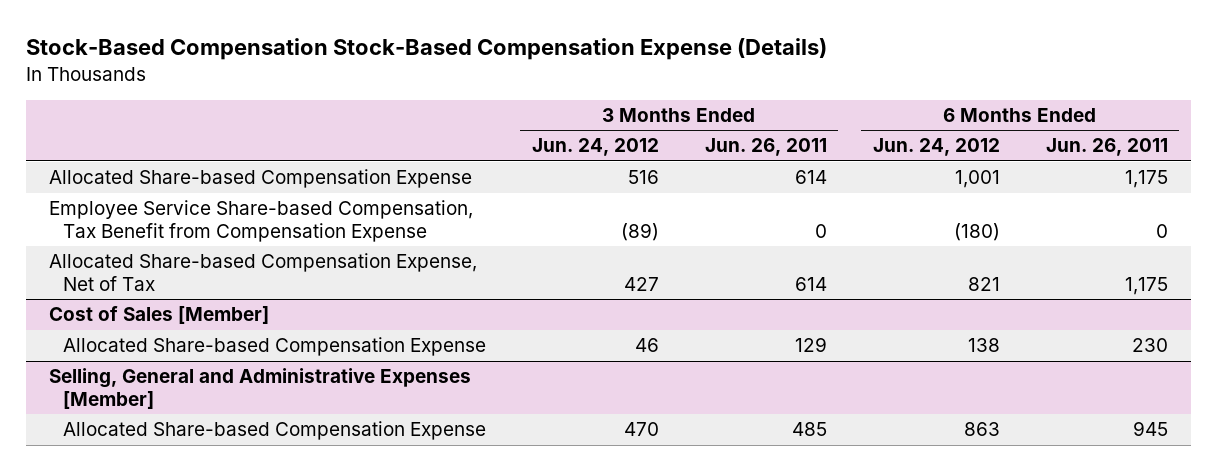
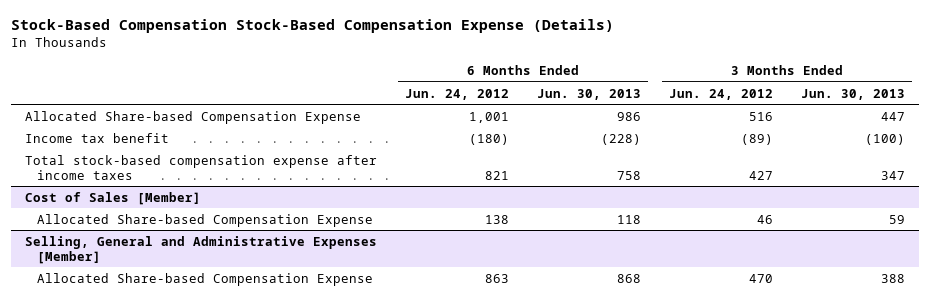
- | 3 Months Ended Jun. 24, 2012 | 3 Months Ended Jun. 26, 2011 | 6 Months Ended Jun. 24, 2012 | 6 Months Ended Jun. 26, 2011
+ | 6 Months Ended Jun. 24, 2012 | 6 Months Ended Jun. 30, 2013 | 3 Months Ended Jun. 24, 2012 | 3 Months Ended Jun. 30, 2013
- Employee Service Share-based Compensation, Tax Benefit from Compensation Expense | (89) | 0 | (180) | 0
- Allocated Share-based Compensation Expense, Net of Tax | 427 | 614 | 821 | 1,175
+ Income tax benefit | (180) | (228) | (89) | (100)
+ Total stock-based compensation expense after income taxes | 821 | 758 | 427 | 347

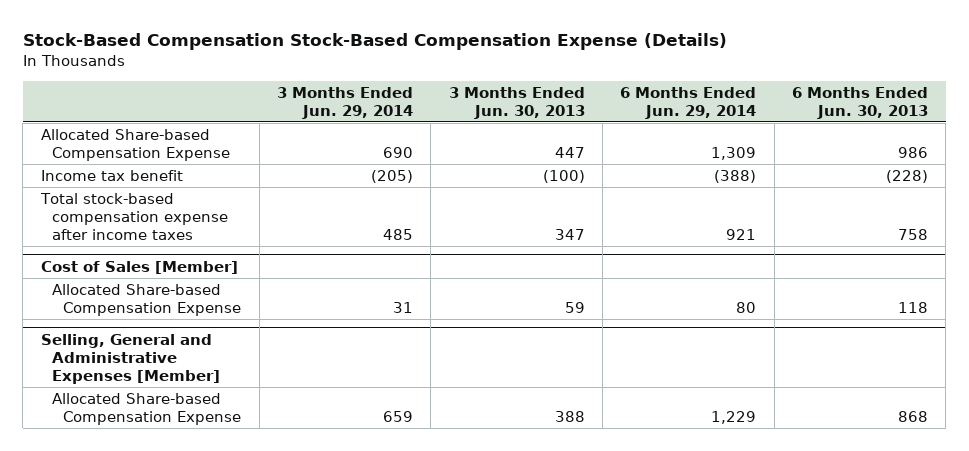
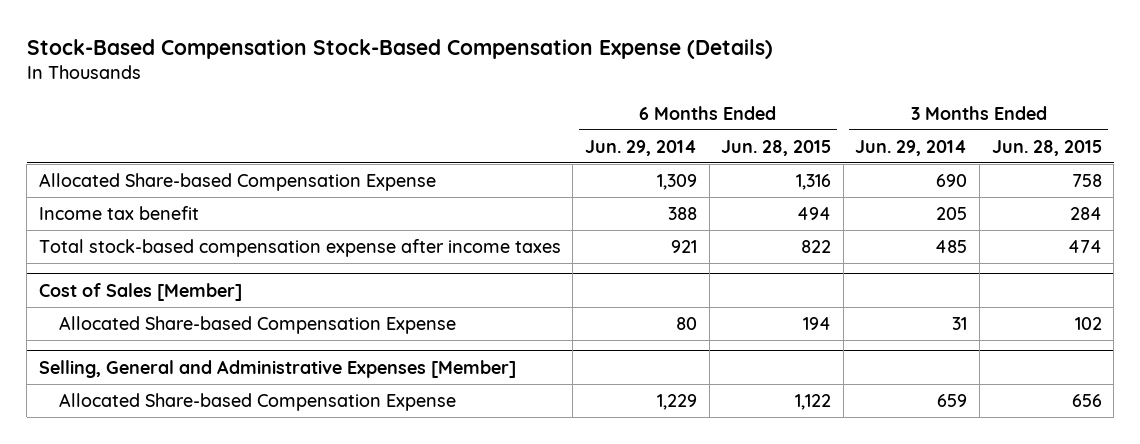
- | 3 Months Ended Jun. 29, 2014 | 3 Months Ended Jun. 30, 2013 | 6 Months Ended Jun. 29, 2014 | 6 Months Ended Jun. 30, 2013
+ | 6 Months Ended Jun. 29, 2014 | 6 Months Ended Jun. 28, 2015 | 3 Months Ended Jun. 29, 2014 | 3 Months Ended Jun. 28, 2015
- Income tax benefit | (205) | (100) | (388) | (228)
+ Income tax benefit | 388 | 494 | 205 | 284

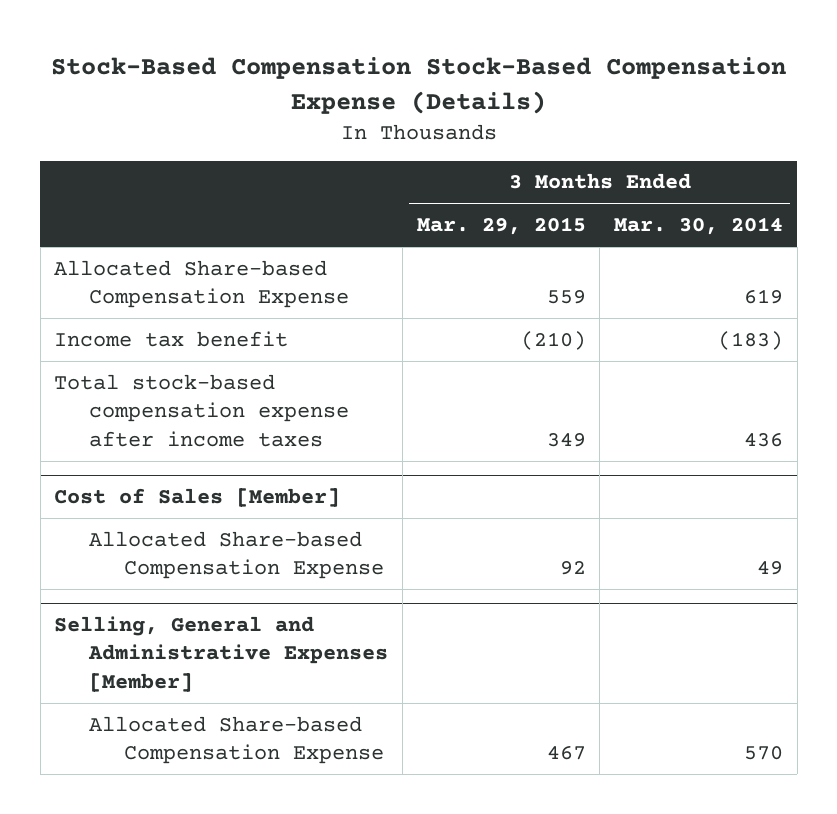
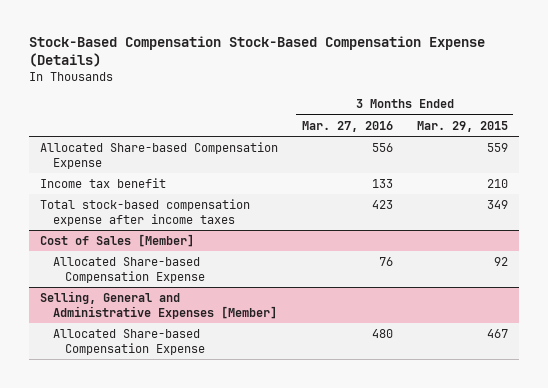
- | 3 Months Ended Mar. 29, 2015 | 3 Months Ended Mar. 30, 2014
+ | 3 Months Ended Mar. 27, 2016 | 3 Months Ended Mar. 29, 2015
- Income tax benefit | (210) | (183)
+ Income tax benefit | 133 | 210

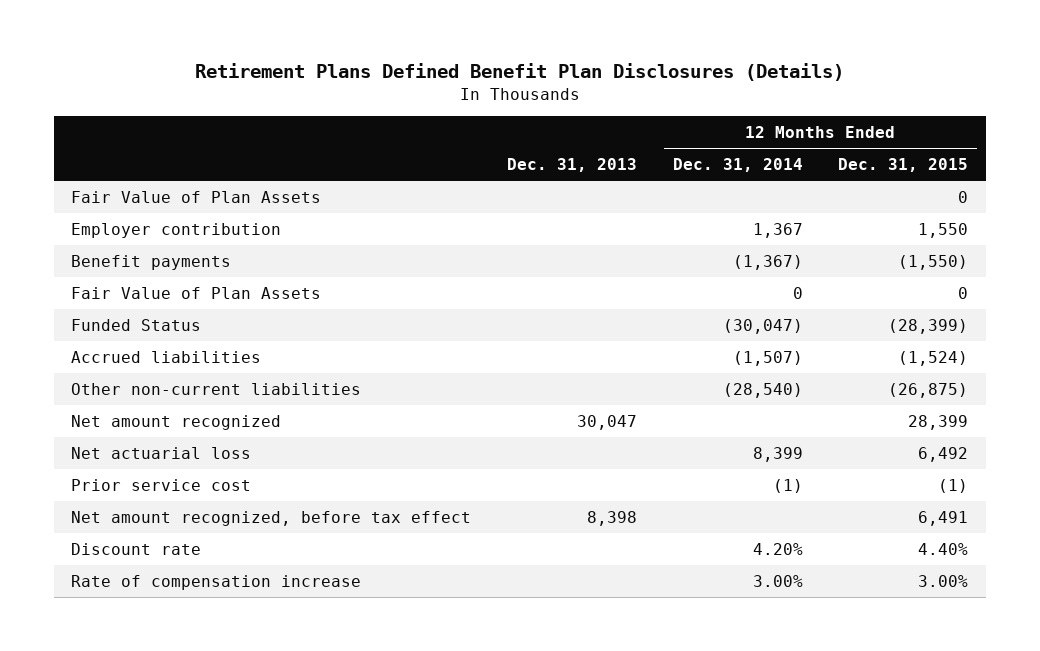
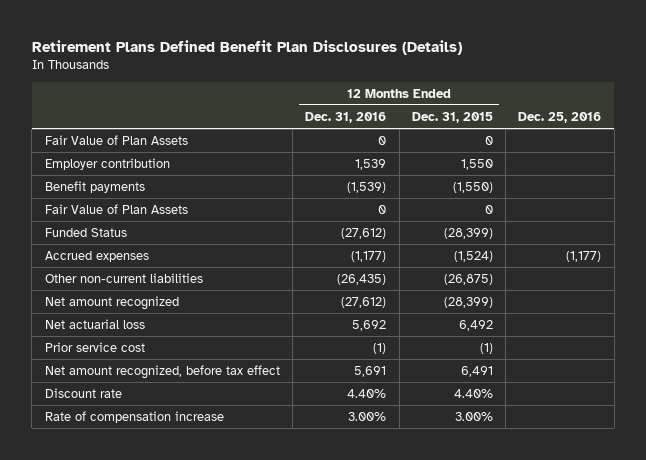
- | Dec. 31, 2013 | 12 Months Ended Dec. 31, 2014 | 12 Months Ended Dec. 31, 2015
+ | 12 Months Ended Dec. 31, 2016 | 12 Months Ended Dec. 31, 2015 | Dec. 25, 2016
- Accrued liabilities | | (1,507) | (1,524)
+ Accrued expenses | (1,177) | (1,524) | (1,177)
- Net amount recognized | 30,047 | | 28,399
+ Net amount recognized | (27,612) | (28,399) |

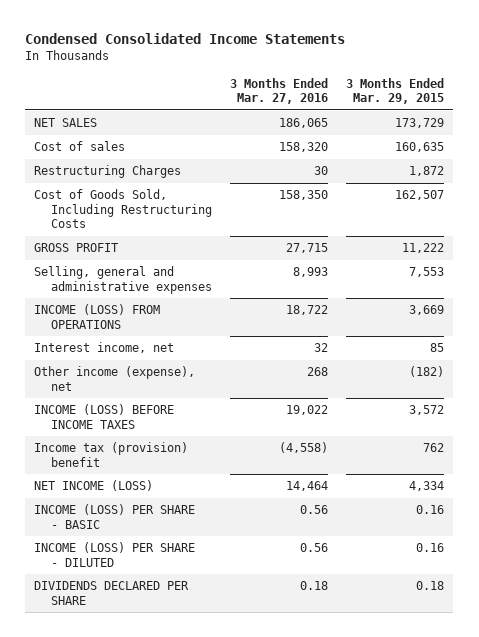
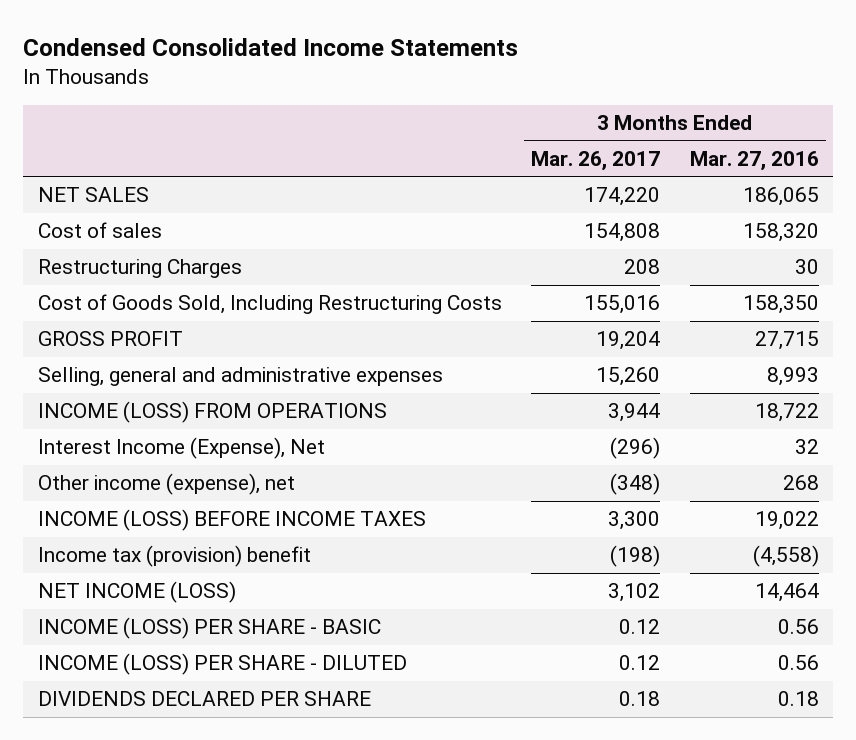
- | 3 Months Ended Mar. 27, 2016 | 3 Months Ended Mar. 29, 2015
+ | 3 Months Ended Mar. 26, 2017 | 3 Months Ended Mar. 27, 2016
- Interest income, net | 32 | 85
+ Interest Income (Expense), Net | (296) | 32

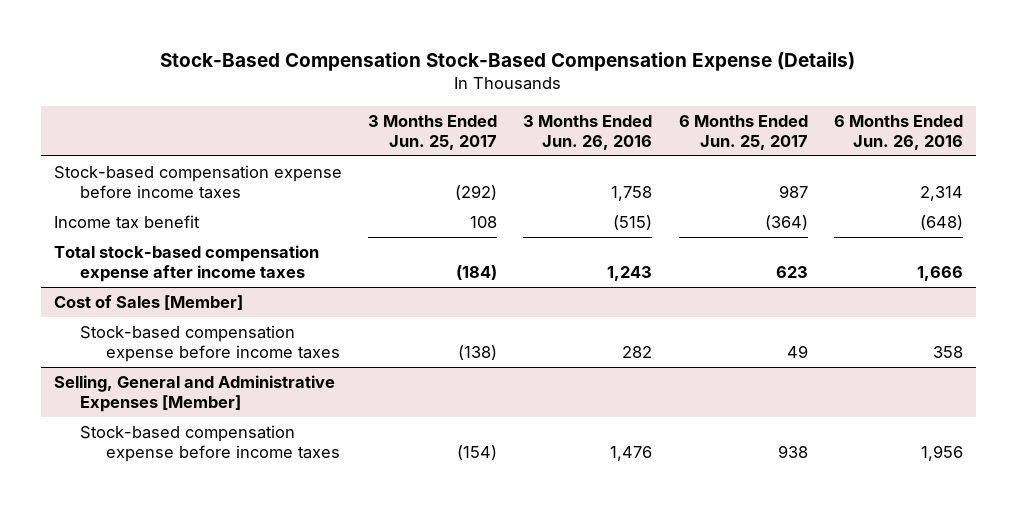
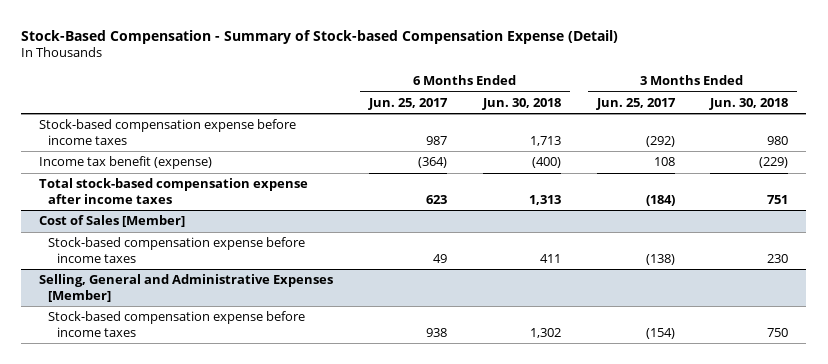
- Stock-Based Compensation Stock-Based Compensation Expense (Details)
+ Stock-Based Compensation - Summary of Stock-based Compensation Expense (Detail)
- | 3 Months Ended Jun. 25, 2017 | 3 Months Ended Jun. 26, 2016 | 6 Months Ended Jun. 25, 2017 | 6 Months Ended Jun. 26, 2016
+ | 6 Months Ended Jun. 25, 2017 | 6 Months Ended Jun. 30, 2018 | 3 Months Ended Jun. 25, 2017 | 3 Months Ended Jun. 30, 2018
- Income tax benefit | 108 | (515) | (364) | (648)
+ Income tax benefit (expense) | (364) | (400) | 108 | (229)

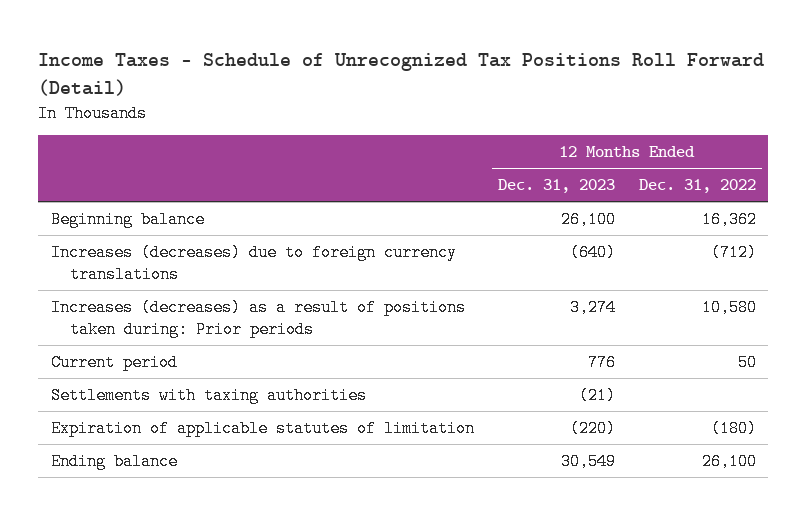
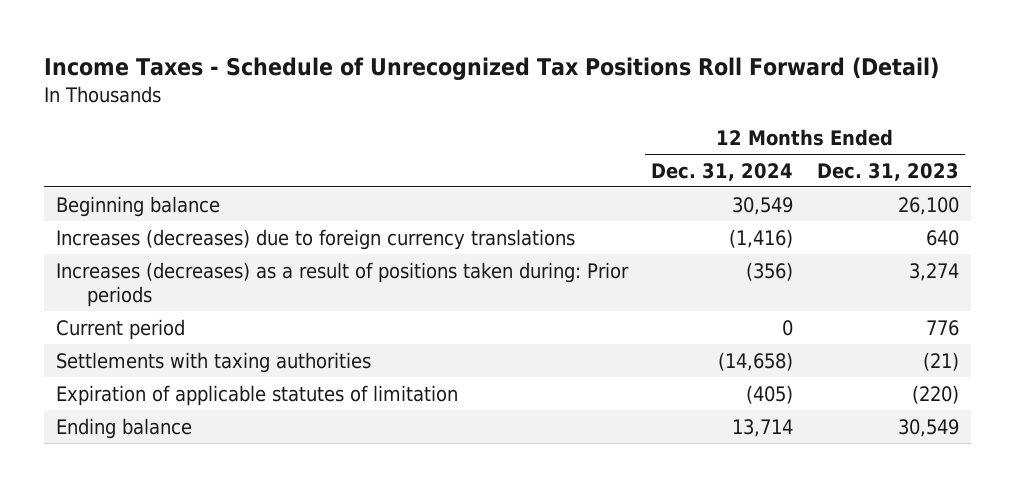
- | 12 Months Ended Dec. 31, 2023 | 12 Months Ended Dec. 31, 2022
+ | 12 Months Ended Dec. 31, 2024 | 12 Months Ended Dec. 31, 2023
- Increases (decreases) due to foreign currency translations | (640) | (712)
+ Increases (decreases) due to foreign currency translations | (1,416) | 640

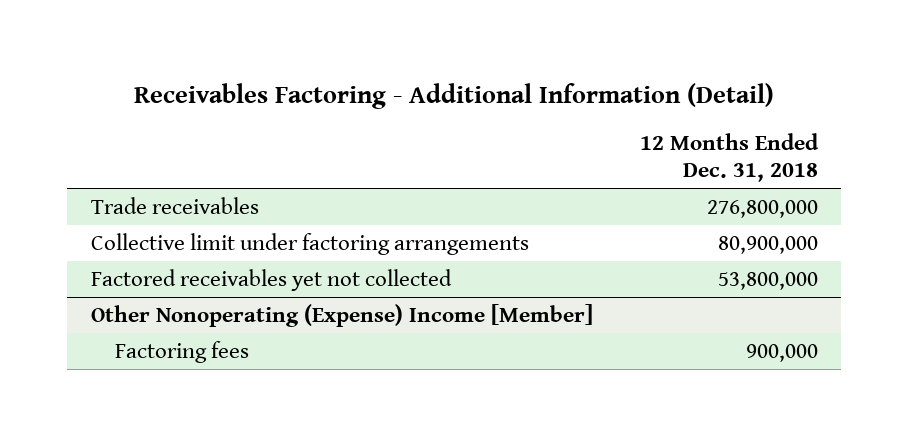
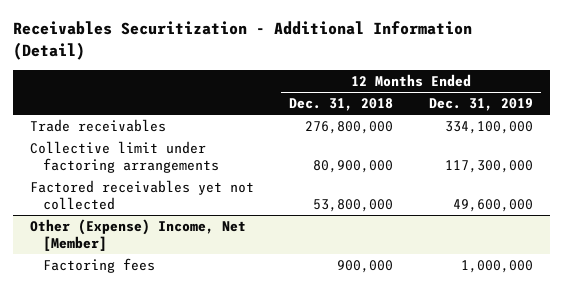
- Receivables Factoring - Additional Information (Detail)
+ Receivables Securitization - Additional Information (Detail)
- | 12 Months Ended Dec. 31, 2018
+ | 12 Months Ended Dec. 31, 2018 | 12 Months Ended Dec. 31, 2019
- Other Nonoperating (Expense) Income [Member]
+ Other (Expense) Income, Net [Member]

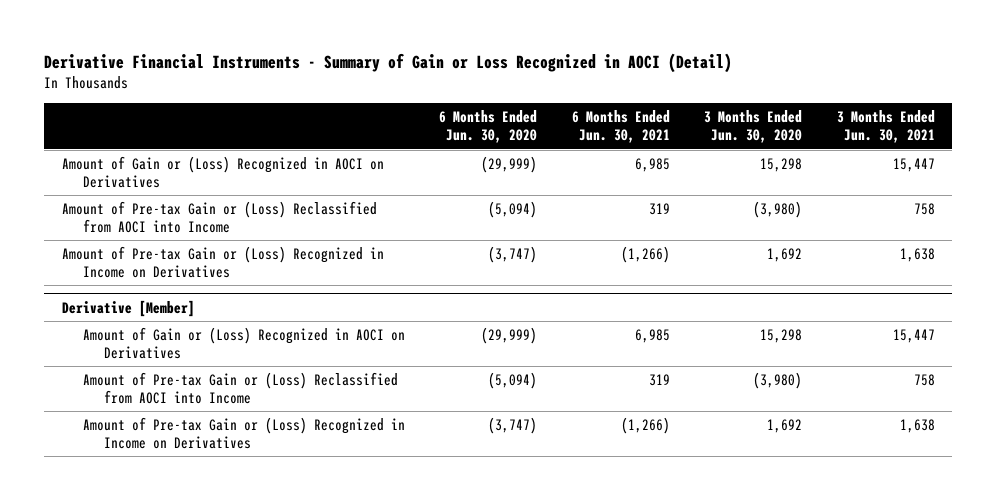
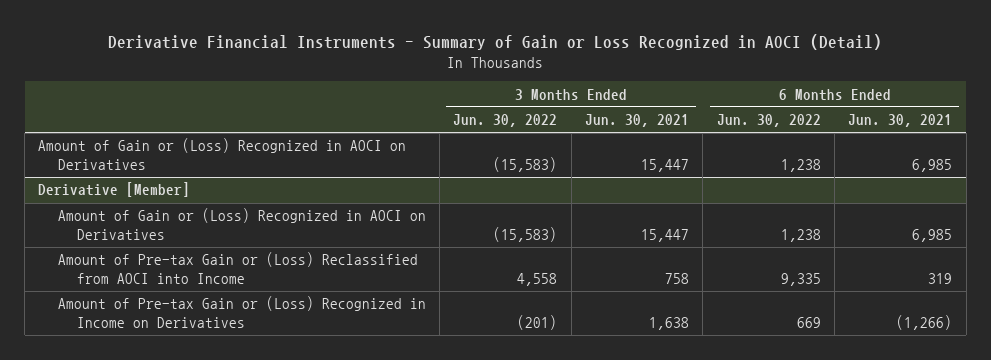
- | 6 Months Ended Jun. 30, 2020 | 6 Months Ended Jun. 30, 2021 | 3 Months Ended Jun. 30, 2020 | 3 Months Ended Jun. 30, 2021
+ | 3 Months Ended Jun. 30, 2022 | 3 Months Ended Jun. 30, 2021 | 6 Months Ended Jun. 30, 2022 | 6 Months Ended Jun. 30, 2021
- Amount of Pre-tax Gain or (Loss) Reclassified from AOCI into Income | (5,094) | 319 | (3,980) | 758
- Amount of Pre-tax Gain or (Loss) Recognized in Income on Derivatives | (3,747) | (1,266) | 1,692 | 1,638

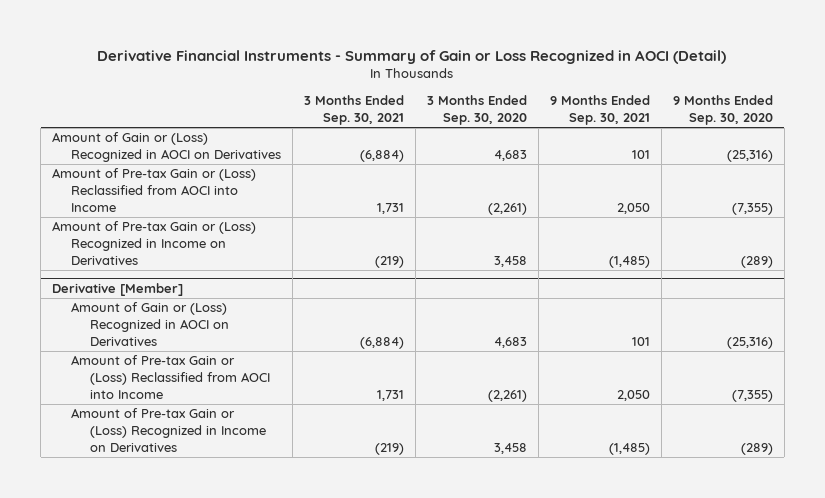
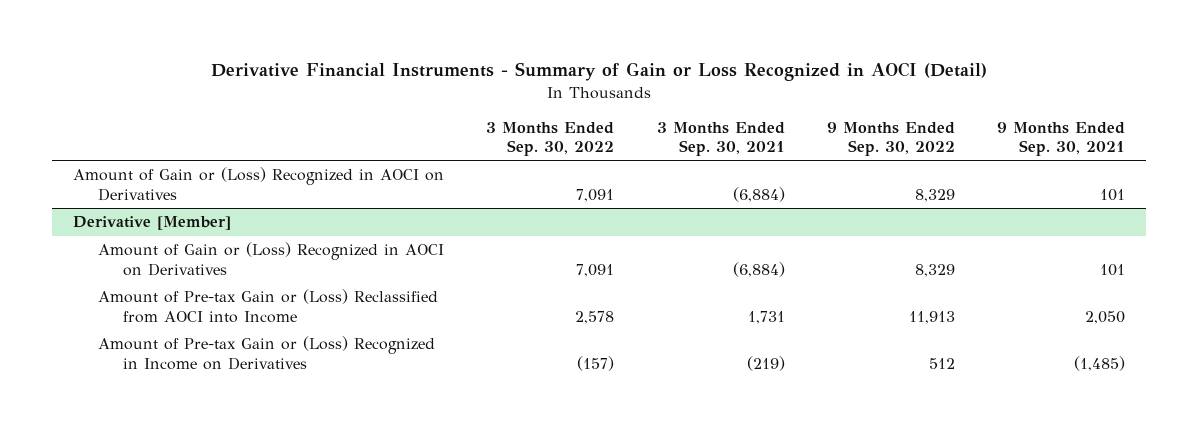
- | 3 Months Ended Sep. 30, 2021 | 3 Months Ended Sep. 30, 2020 | 9 Months Ended Sep. 30, 2021 | 9 Months Ended Sep. 30, 2020
+ | 3 Months Ended Sep. 30, 2022 | 3 Months Ended Sep. 30, 2021 | 9 Months Ended Sep. 30, 2022 | 9 Months Ended Sep. 30, 2021
- Amount of Pre-tax Gain or (Loss) Reclassified from AOCI into Income | 1,731 | (2,261) | 2,050 | (7,355)
- Amount of Pre-tax Gain or (Loss) Recognized in Income on Derivatives | (219) | 3,458 | (1,485) | (289)

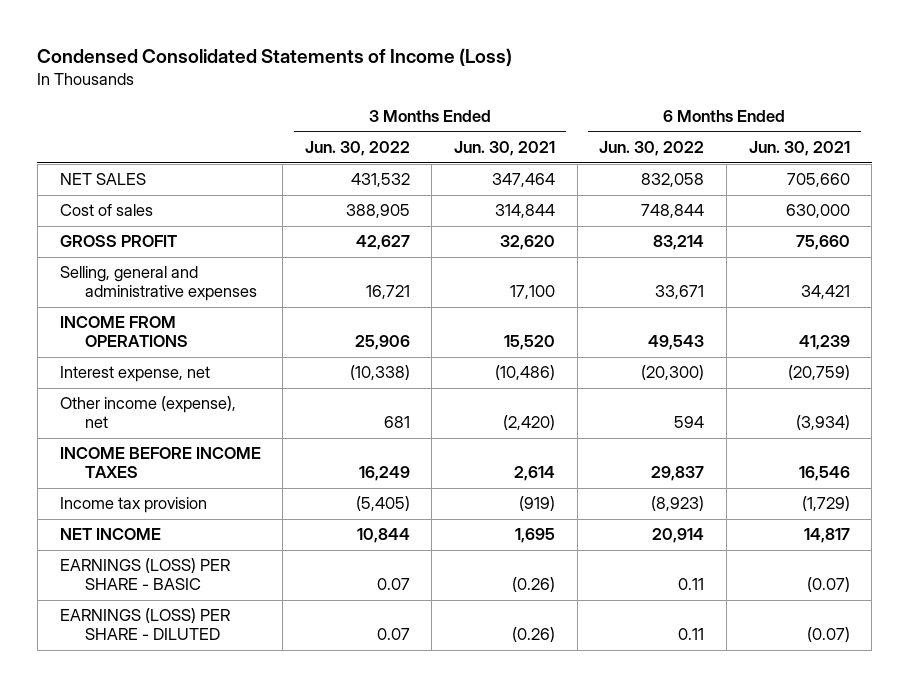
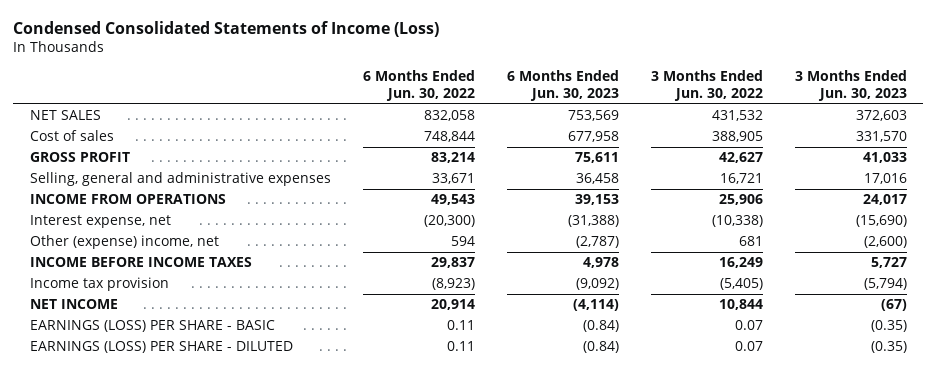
- | 3 Months Ended Jun. 30, 2022 | 3 Months Ended Jun. 30, 2021 | 6 Months Ended Jun. 30, 2022 | 6 Months Ended Jun. 30, 2021
+ | 6 Months Ended Jun. 30, 2022 | 6 Months Ended Jun. 30, 2023 | 3 Months Ended Jun. 30, 2022 | 3 Months Ended Jun. 30, 2023
- Other income (expense), net | 681 | (2,420) | 594 | (3,934)
+ Other (expense) income, net | 594 | (2,787) | 681 | (2,600)

